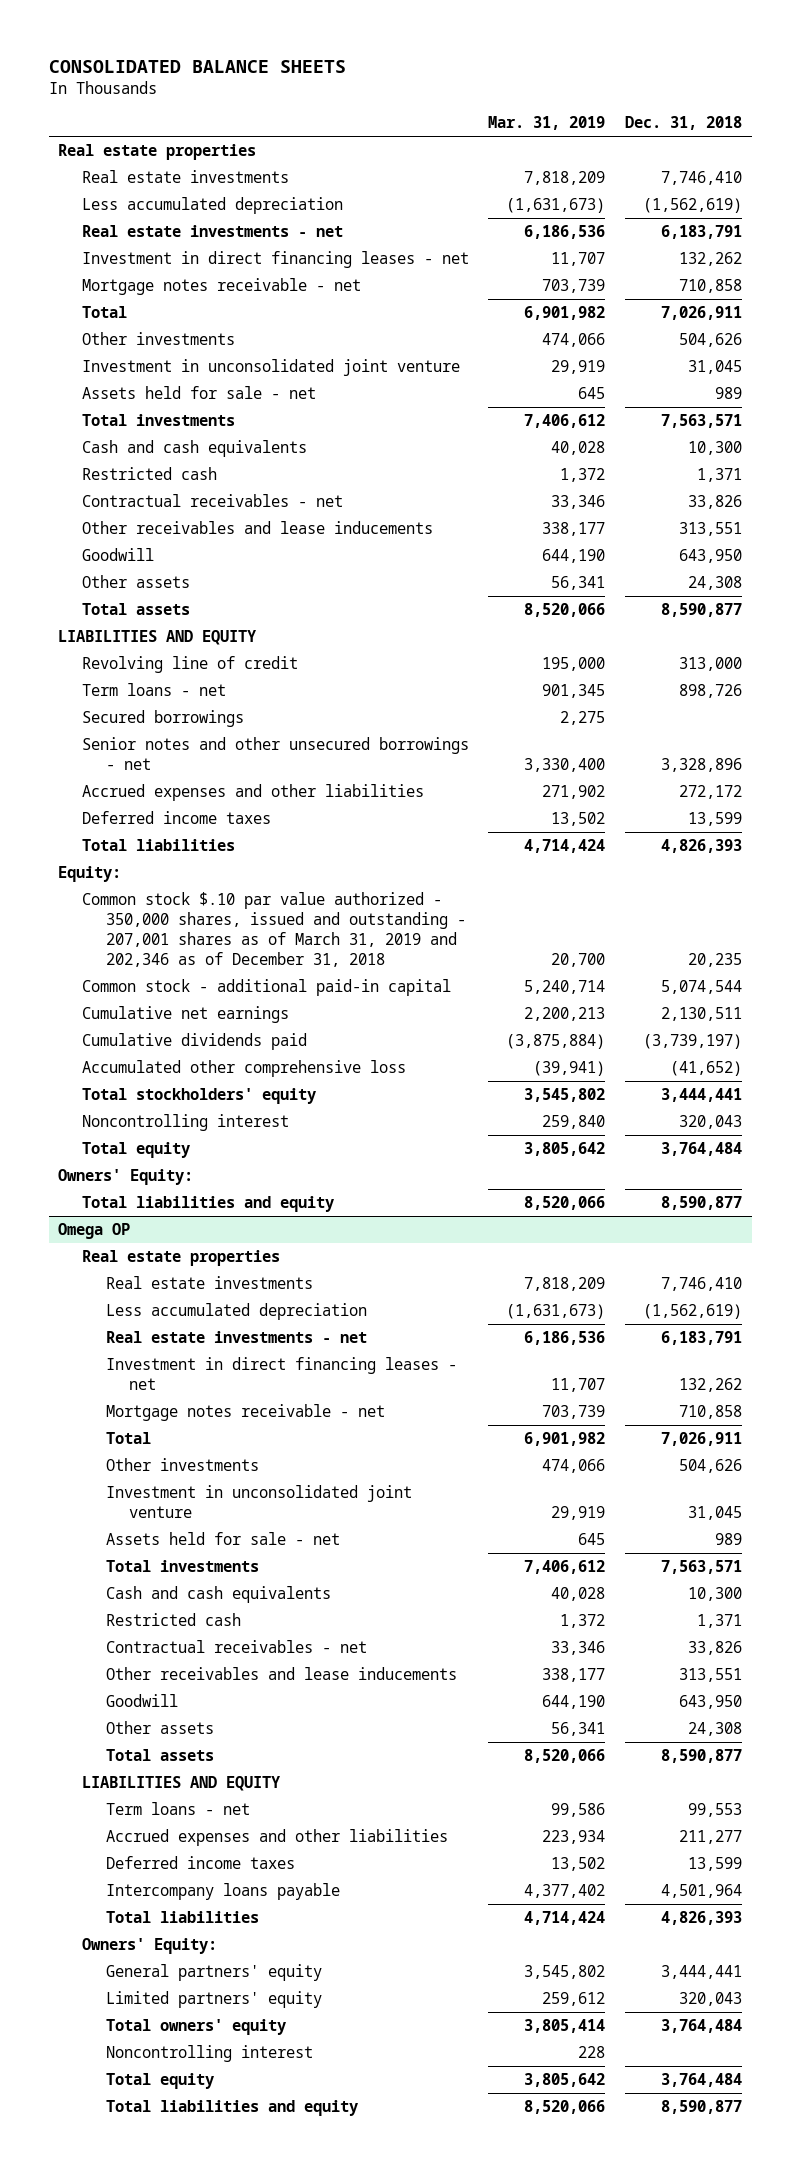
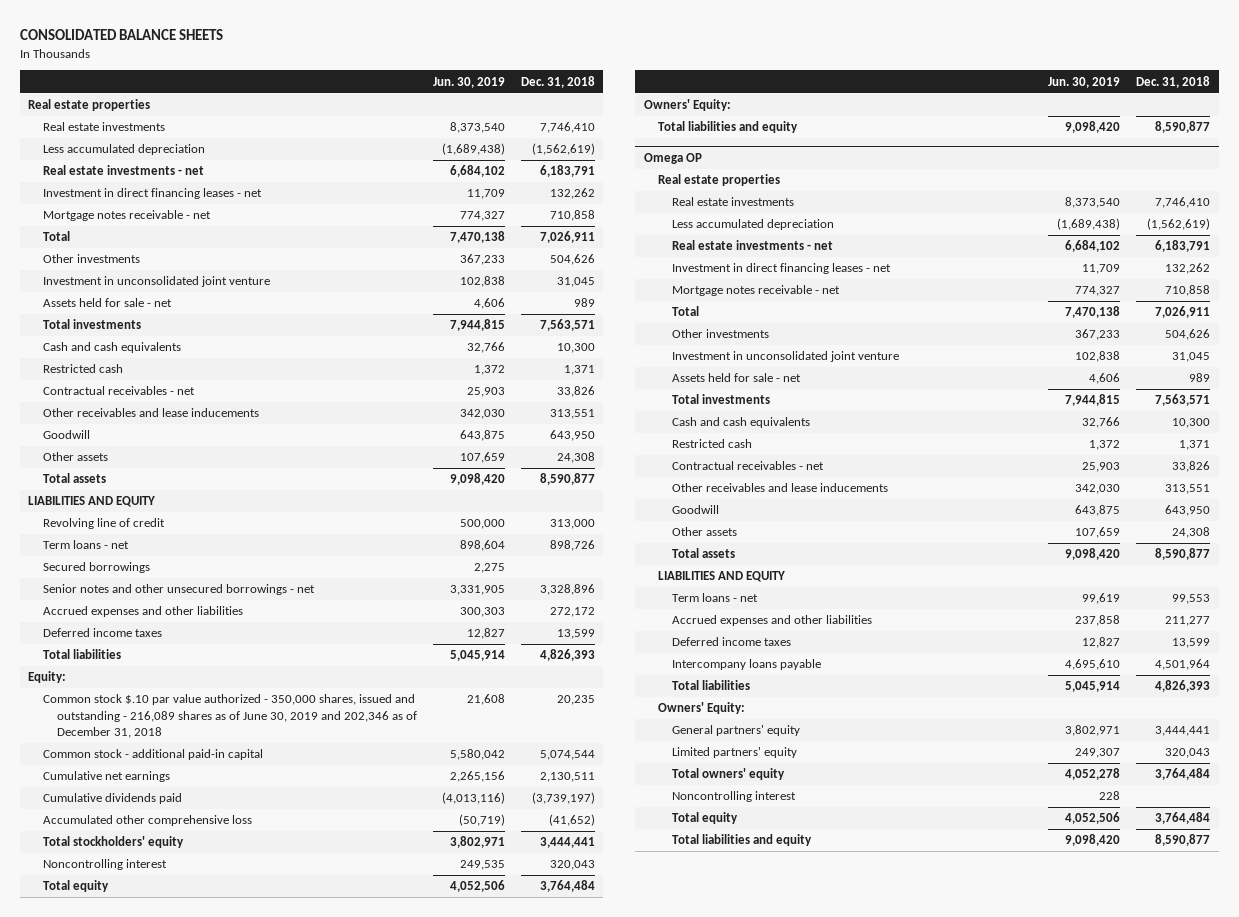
- | Mar. 31, 2019 | Dec. 31, 2018
+ | Jun. 30, 2019 | Dec. 31, 2018
- Common stock $.10 par value authorized - 350,000 shares, issued and outstanding - 207,001 shares as of March 31, 2019 and 202,346 as of December 31, 2018 | 20,700 | 20,235
+ Common stock $.10 par value authorized - 350,000 shares, issued and outstanding - 216,089 shares as of June 30, 2019 and 202,346 as of December 31, 2018 | 21,608 | 20,235

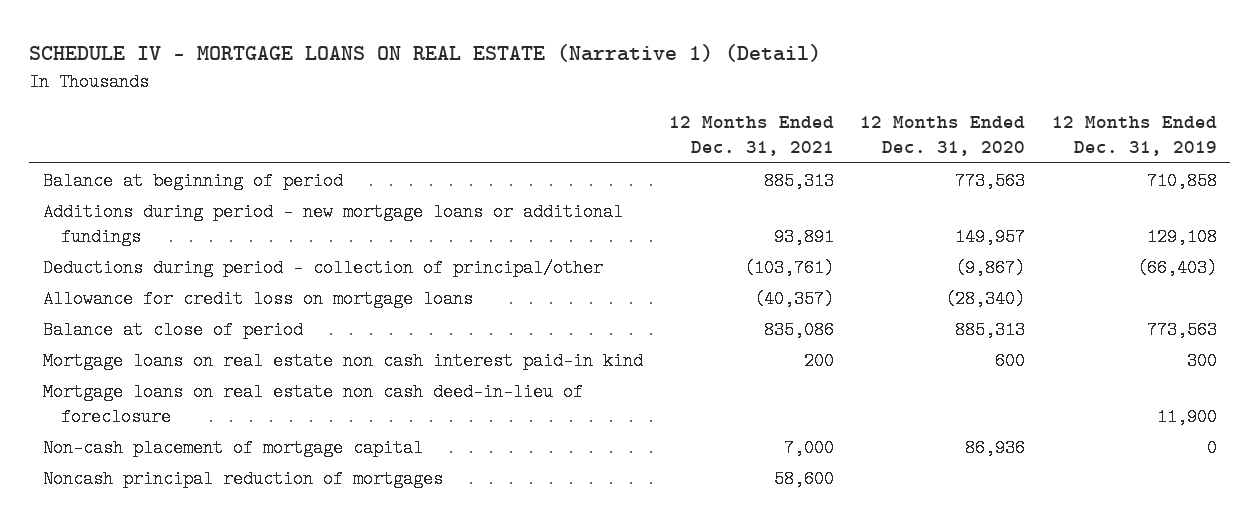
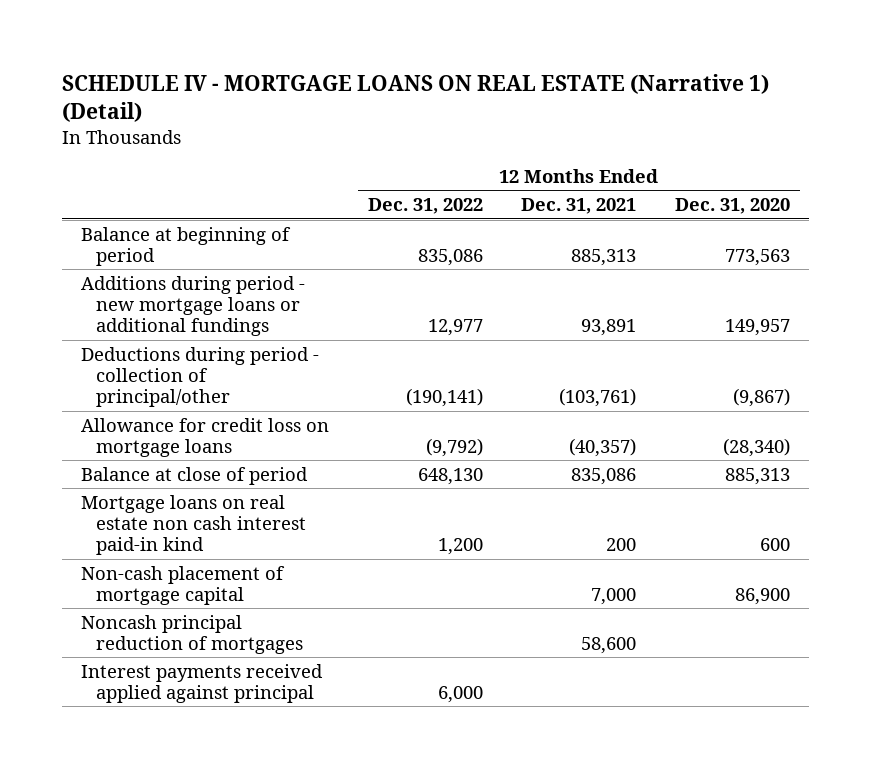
- | 12 Months Ended Dec. 31, 2021 | 12 Months Ended Dec. 31, 2020 | 12 Months Ended Dec. 31, 2019
+ | 12 Months Ended Dec. 31, 2022 | 12 Months Ended Dec. 31, 2021 | 12 Months Ended Dec. 31, 2020
- Mortgage loans on real estate non cash deed-in-lieu of foreclosure | | | 11,900
- Non-cash placement of mortgage capital | 7,000 | 86,936 | 0
+ Non-cash placement of mortgage capital | | 7,000 | 86,900
+ Interest payments received applied against principal | 6,000 | |

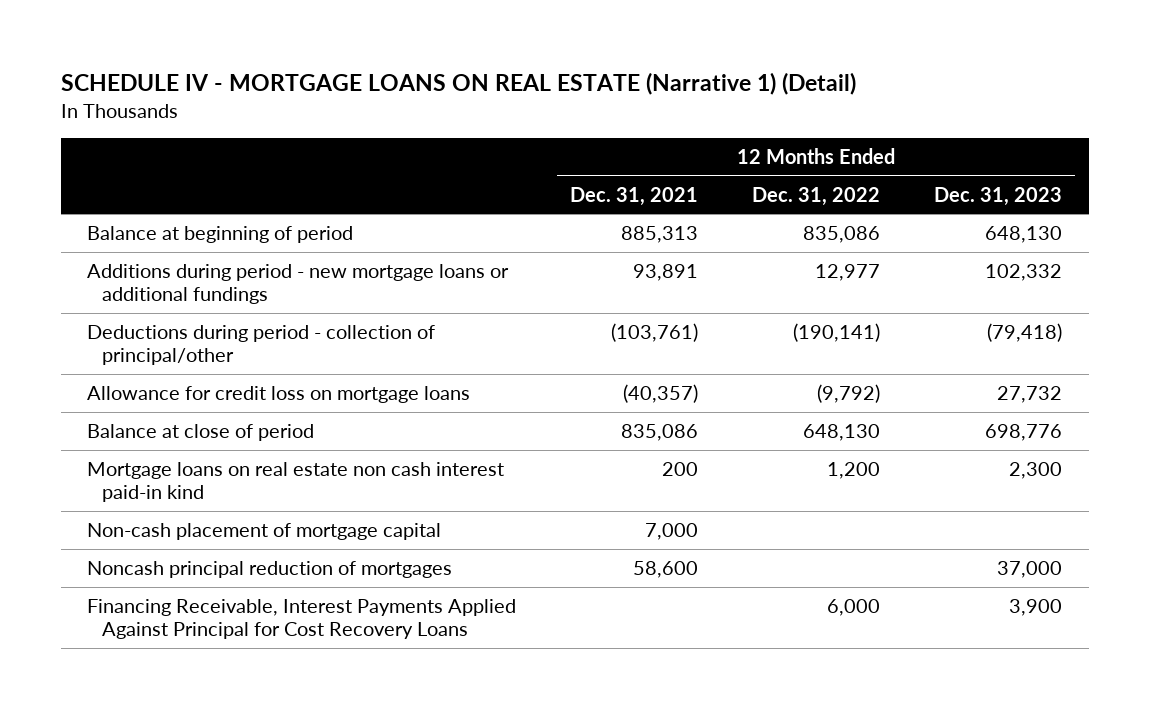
- | 12 Months Ended Dec. 31, 2022 | 12 Months Ended Dec. 31, 2021 | 12 Months Ended Dec. 31, 2020
+ | 12 Months Ended Dec. 31, 2021 | 12 Months Ended Dec. 31, 2022 | 12 Months Ended Dec. 31, 2023
- Interest payments received applied against principal | 6,000 | |
+ Financing Receivable, Interest Payments Applied Against Principal for Cost Recovery Loans | | 6,000 | 3,900

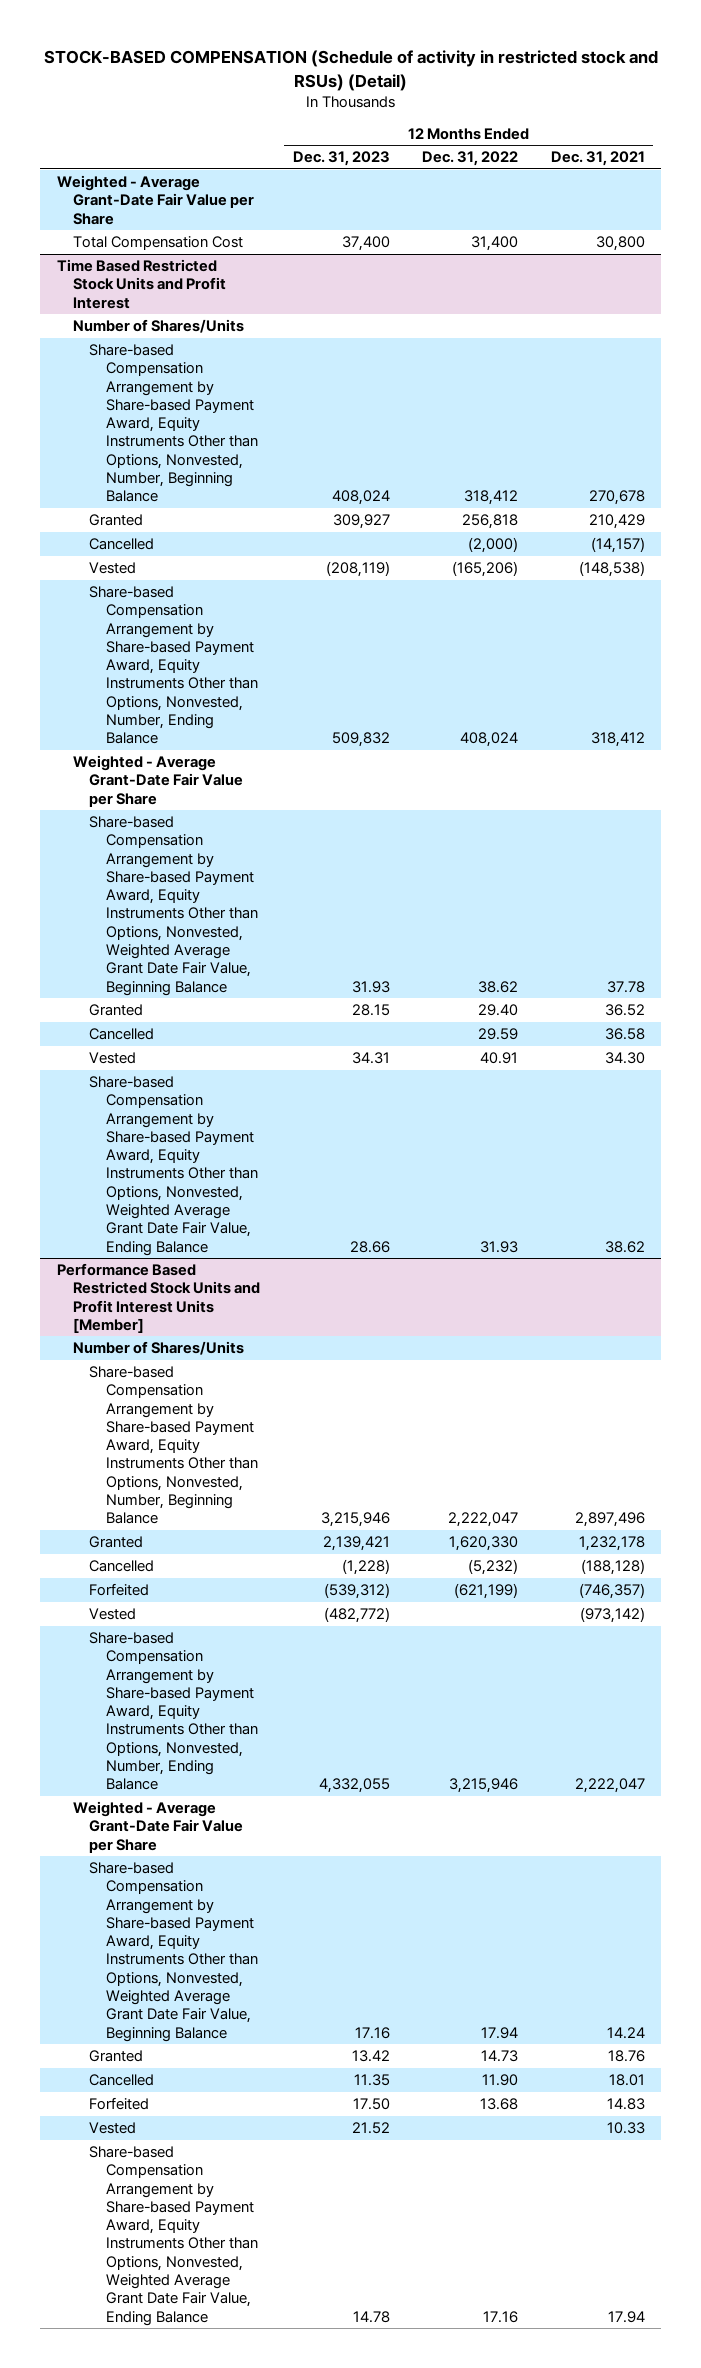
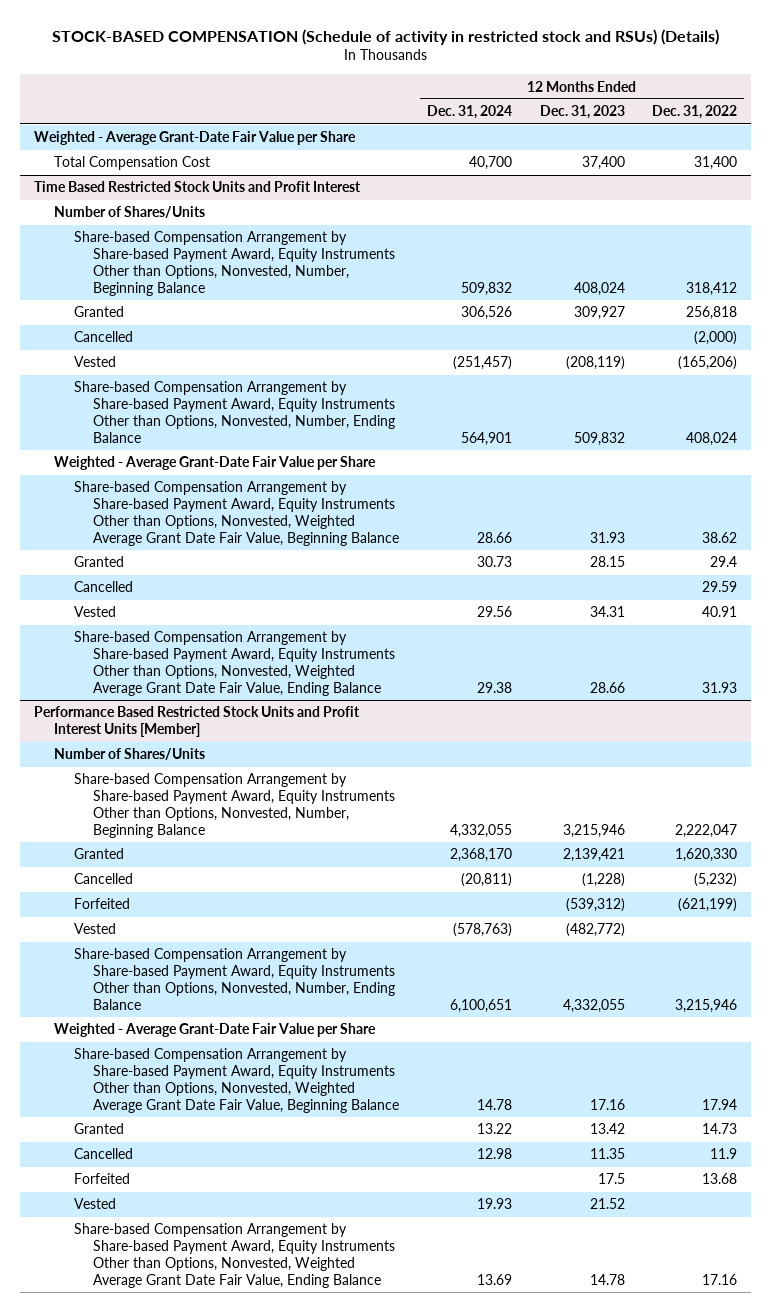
- STOCK-BASED COMPENSATION (Schedule of activity in restricted stock and RSUs) (Detail)
+ STOCK-BASED COMPENSATION (Schedule of activity in restricted stock and RSUs) (Details)
- | 12 Months Ended Dec. 31, 2023 | 12 Months Ended Dec. 31, 2022 | 12 Months Ended Dec. 31, 2021
+ | 12 Months Ended Dec. 31, 2024 | 12 Months Ended Dec. 31, 2023 | 12 Months Ended Dec. 31, 2022
@ Time Based Restricted Stock Units and Profit Interest
- Granted | 28.15 | 29.40 | 36.52
+ Granted | 30.73 | 28.15 | 29.4
@ Performance Based Restricted Stock Units and Profit Interest Units [Member]
- Cancelled | 11.35 | 11.90 | 18.01
- Forfeited | 17.50 | 13.68 | 14.83
+ Cancelled | 12.98 | 11.35 | 11.9
+ Forfeited | | 17.5 | 13.68

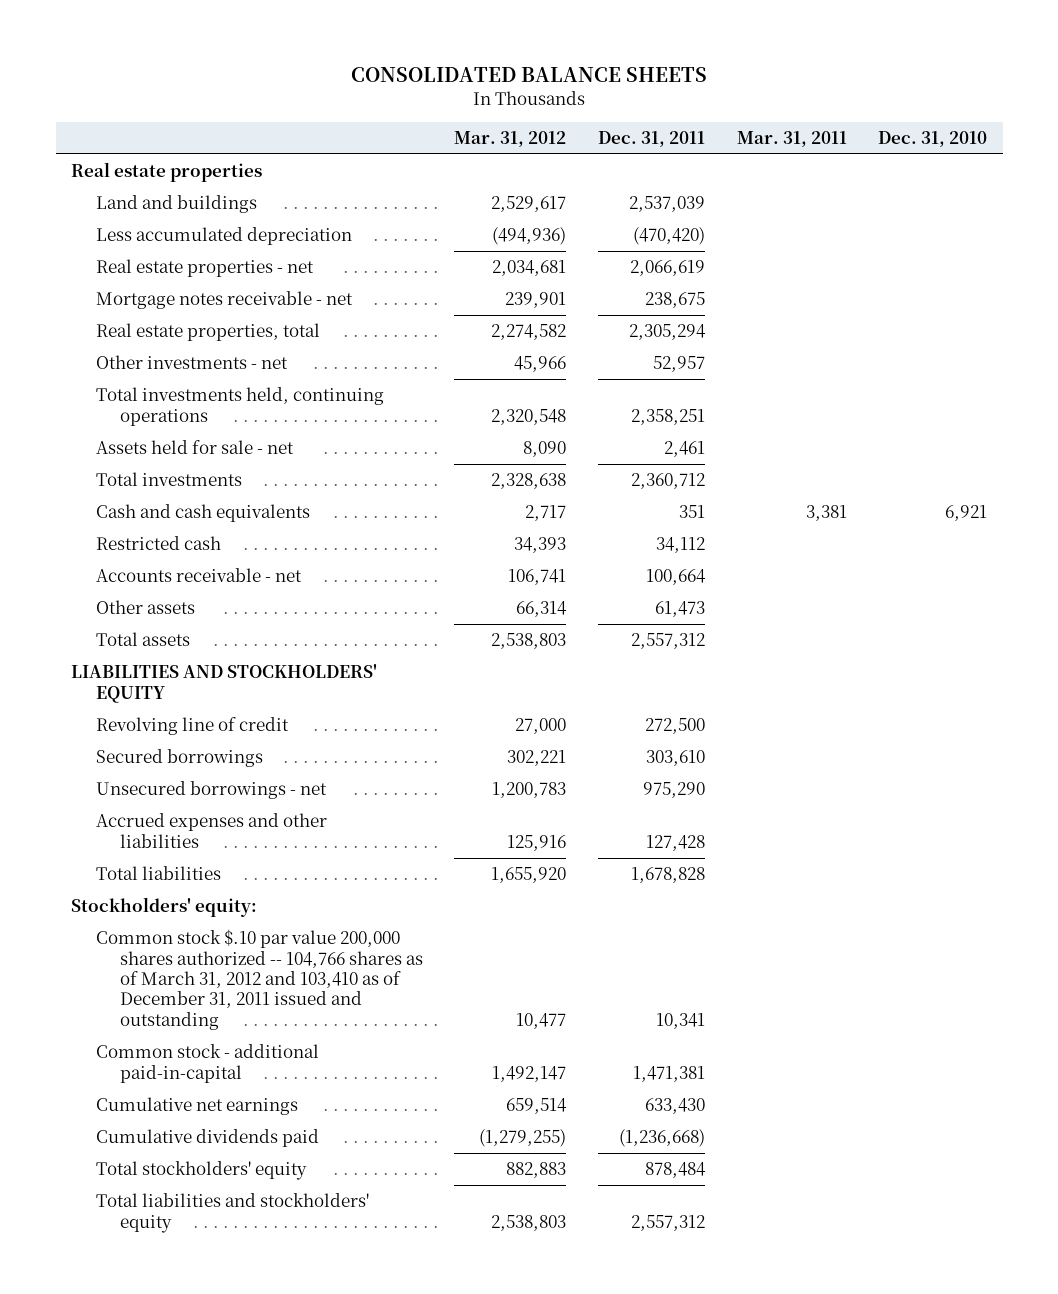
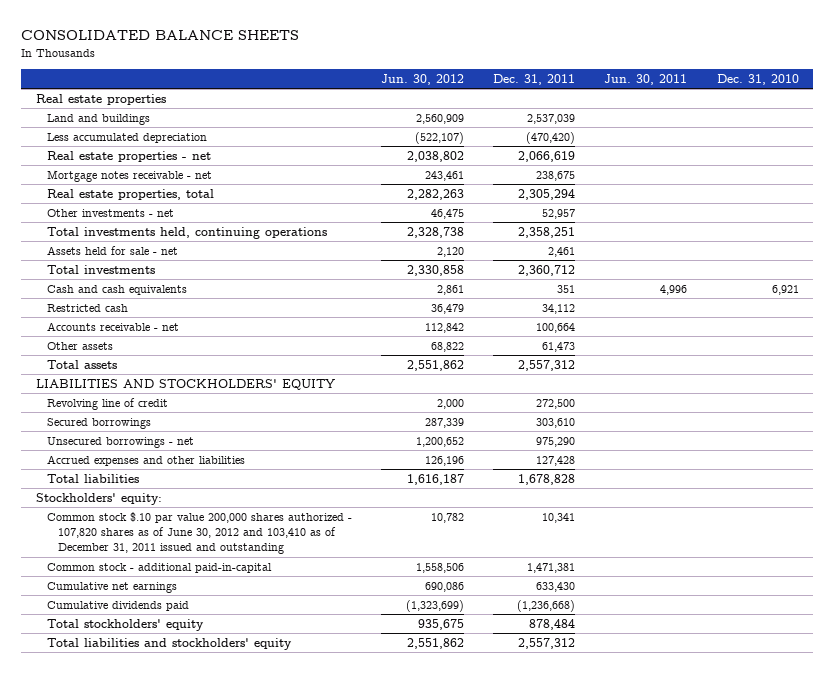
- | Mar. 31, 2012 | Dec. 31, 2011 | Mar. 31, 2011 | Dec. 31, 2010
+ | Jun. 30, 2012 | Dec. 31, 2011 | Jun. 30, 2011 | Dec. 31, 2010
- Common stock $.10 par value 200,000 shares authorized -- 104,766 shares as of March 31, 2012 and 103,410 as of December 31, 2011 issued and outstanding | 10,477 | 10,341 | |
+ Common stock $.10 par value 200,000 shares authorized - 107,820 shares as of June 30, 2012 and 103,410 as of December 31, 2011 issued and outstanding | 10,782 | 10,341 | |

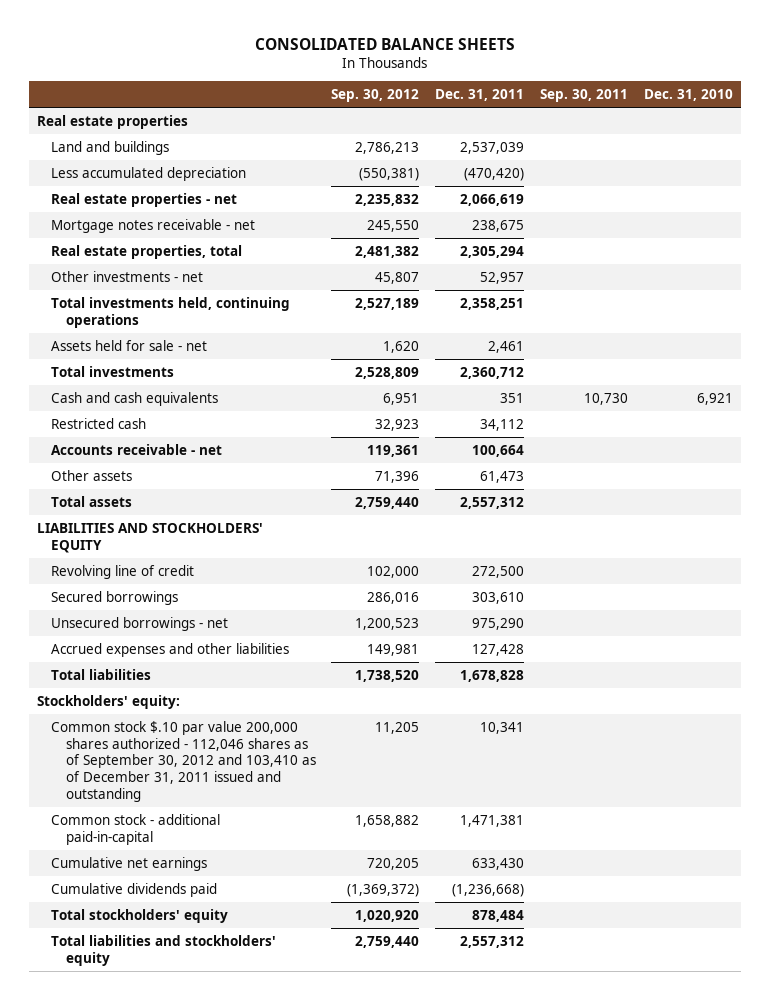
- | Jun. 30, 2012 | Dec. 31, 2011 | Jun. 30, 2011 | Dec. 31, 2010
+ | Sep. 30, 2012 | Dec. 31, 2011 | Sep. 30, 2011 | Dec. 31, 2010
- Common stock $.10 par value 200,000 shares authorized - 107,820 shares as of June 30, 2012 and 103,410 as of December 31, 2011 issued and outstanding | 10,782 | 10,341 | |
+ Common stock $.10 par value 200,000 shares authorized - 112,046 shares as of September 30, 2012 and 103,410 as of December 31, 2011 issued and outstanding | 11,205 | 10,341 | |

